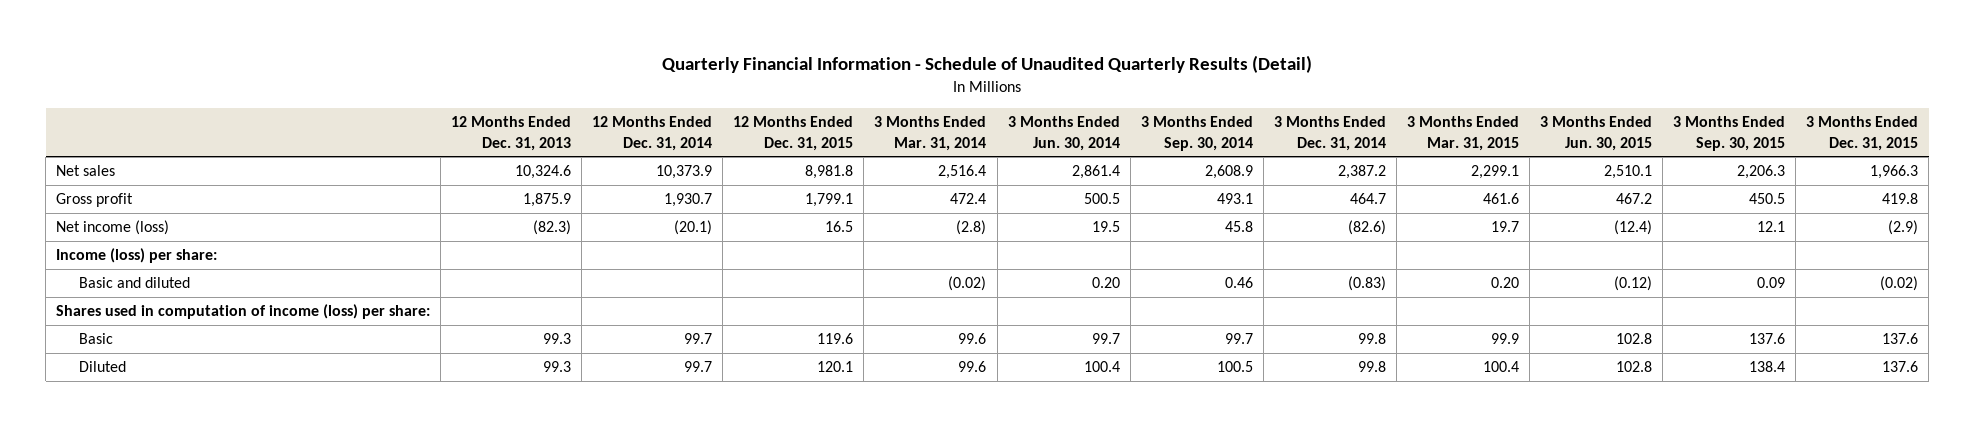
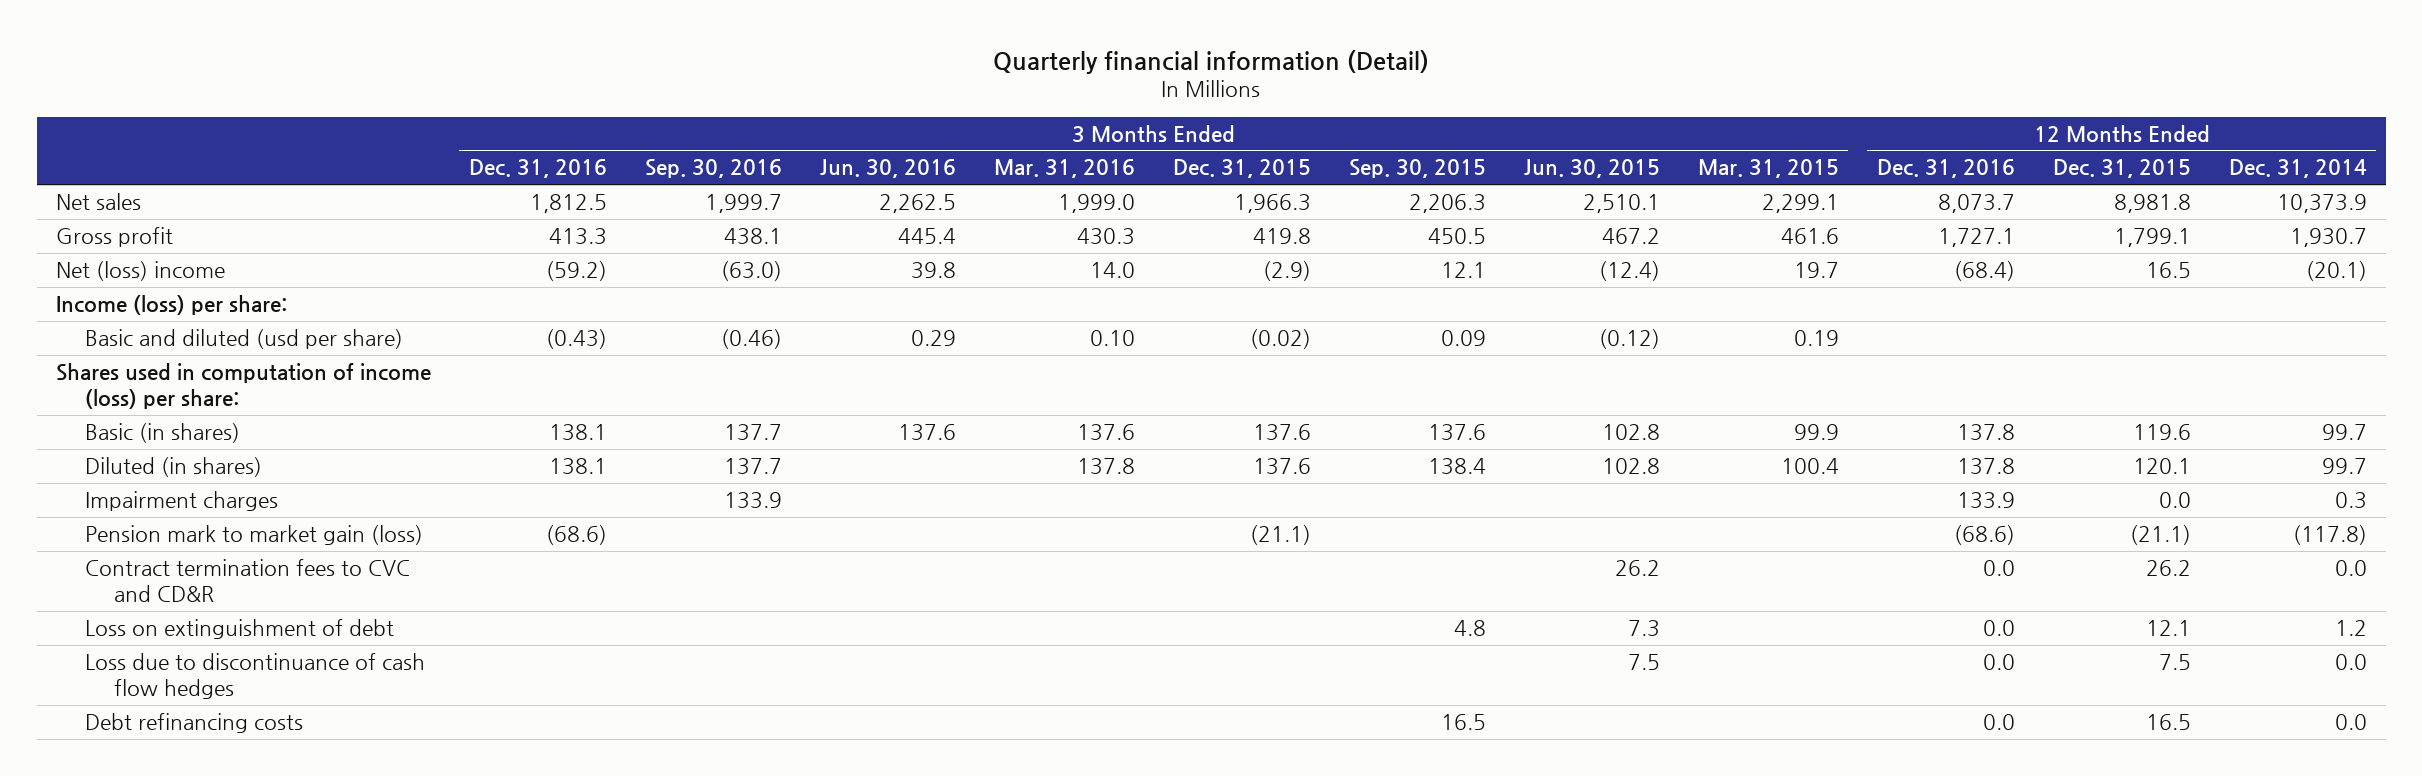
- Quarterly Financial Information - Schedule of Unaudited Quarterly Results (Detail)
+ Quarterly financial information (Detail)
- | 12 Months Ended Dec. 31, 2013 | 12 Months Ended Dec. 31, 2014 | 12 Months Ended Dec. 31, 2015 | 3 Months Ended Mar. 31, 2014 | 3 Months Ended Jun. 30, 2014 | 3 Months Ended Sep. 30, 2014 | 3 Months Ended Dec. 31, 2014 | 3 Months Ended Mar. 31, 2015 | 3 Months Ended Jun. 30, 2015 | 3 Months Ended Sep. 30, 2015 | 3 Months Ended Dec. 31, 2015
+ | 3 Months Ended Dec. 31, 2016 | 3 Months Ended Sep. 30, 2016 | 3 Months Ended Jun. 30, 2016 | 3 Months Ended Mar. 31, 2016 | 3 Months Ended Dec. 31, 2015 | 3 Months Ended Sep. 30, 2015 | 3 Months Ended Jun. 30, 2015 | 3 Months Ended Mar. 31, 2015 | 12 Months Ended Dec. 31, 2016 | 12 Months Ended Dec. 31, 2015 | 12 Months Ended Dec. 31, 2014
- Net income (loss) | (82.3) | (20.1) | 16.5 | (2.8) | 19.5 | 45.8 | (82.6) | 19.7 | (12.4) | 12.1 | (2.9)
+ Net (loss) income | (59.2) | (63.0) | 39.8 | 14.0 | (2.9) | 12.1 | (12.4) | 19.7 | (68.4) | 16.5 | (20.1)
- Basic and diluted | | | | (0.02) | 0.20 | 0.46 | (0.83) | 0.20 | (0.12) | 0.09 | (0.02)
+ Basic and diluted (usd per share) | (0.43) | (0.46) | 0.29 | 0.10 | (0.02) | 0.09 | (0.12) | 0.19 | | |
- Basic | 99.3 | 99.7 | 119.6 | 99.6 | 99.7 | 99.7 | 99.8 | 99.9 | 102.8 | 137.6 | 137.6
- Diluted | 99.3 | 99.7 | 120.1 | 99.6 | 100.4 | 100.5 | 99.8 | 100.4 | 102.8 | 138.4 | 137.6
+ Basic (in shares) | 138.1 | 137.7 | 137.6 | 137.6 | 137.6 | 137.6 | 102.8 | 99.9 | 137.8 | 119.6 | 99.7
+ Diluted (in shares) | 138.1 | 137.7 | | 137.8 | 137.6 | 138.4 | 102.8 | 100.4 | 137.8 | 120.1 | 99.7
+ Impairment charges | | 133.9 | | | | | | | 133.9 | 0.0 | 0.3
+ Pension mark to market gain (loss) | (68.6) | | | | (21.1) | | | | (68.6) | (21.1) | (117.8)
+ Contract termination fees to CVC and CD&R | | | | | | | 26.2 | | 0.0 | 26.2 | 0.0
+ Loss on extinguishment of debt | | | | | | 4.8 | 7.3 | | 0.0 | 12.1 | 1.2
+ Loss due to discontinuance of cash flow hedges | | | | | | | 7.5 | | 0.0 | 7.5 | 0.0
+ Debt refinancing costs | | | | | | 16.5 | | | 0.0 | 16.5 | 0.0

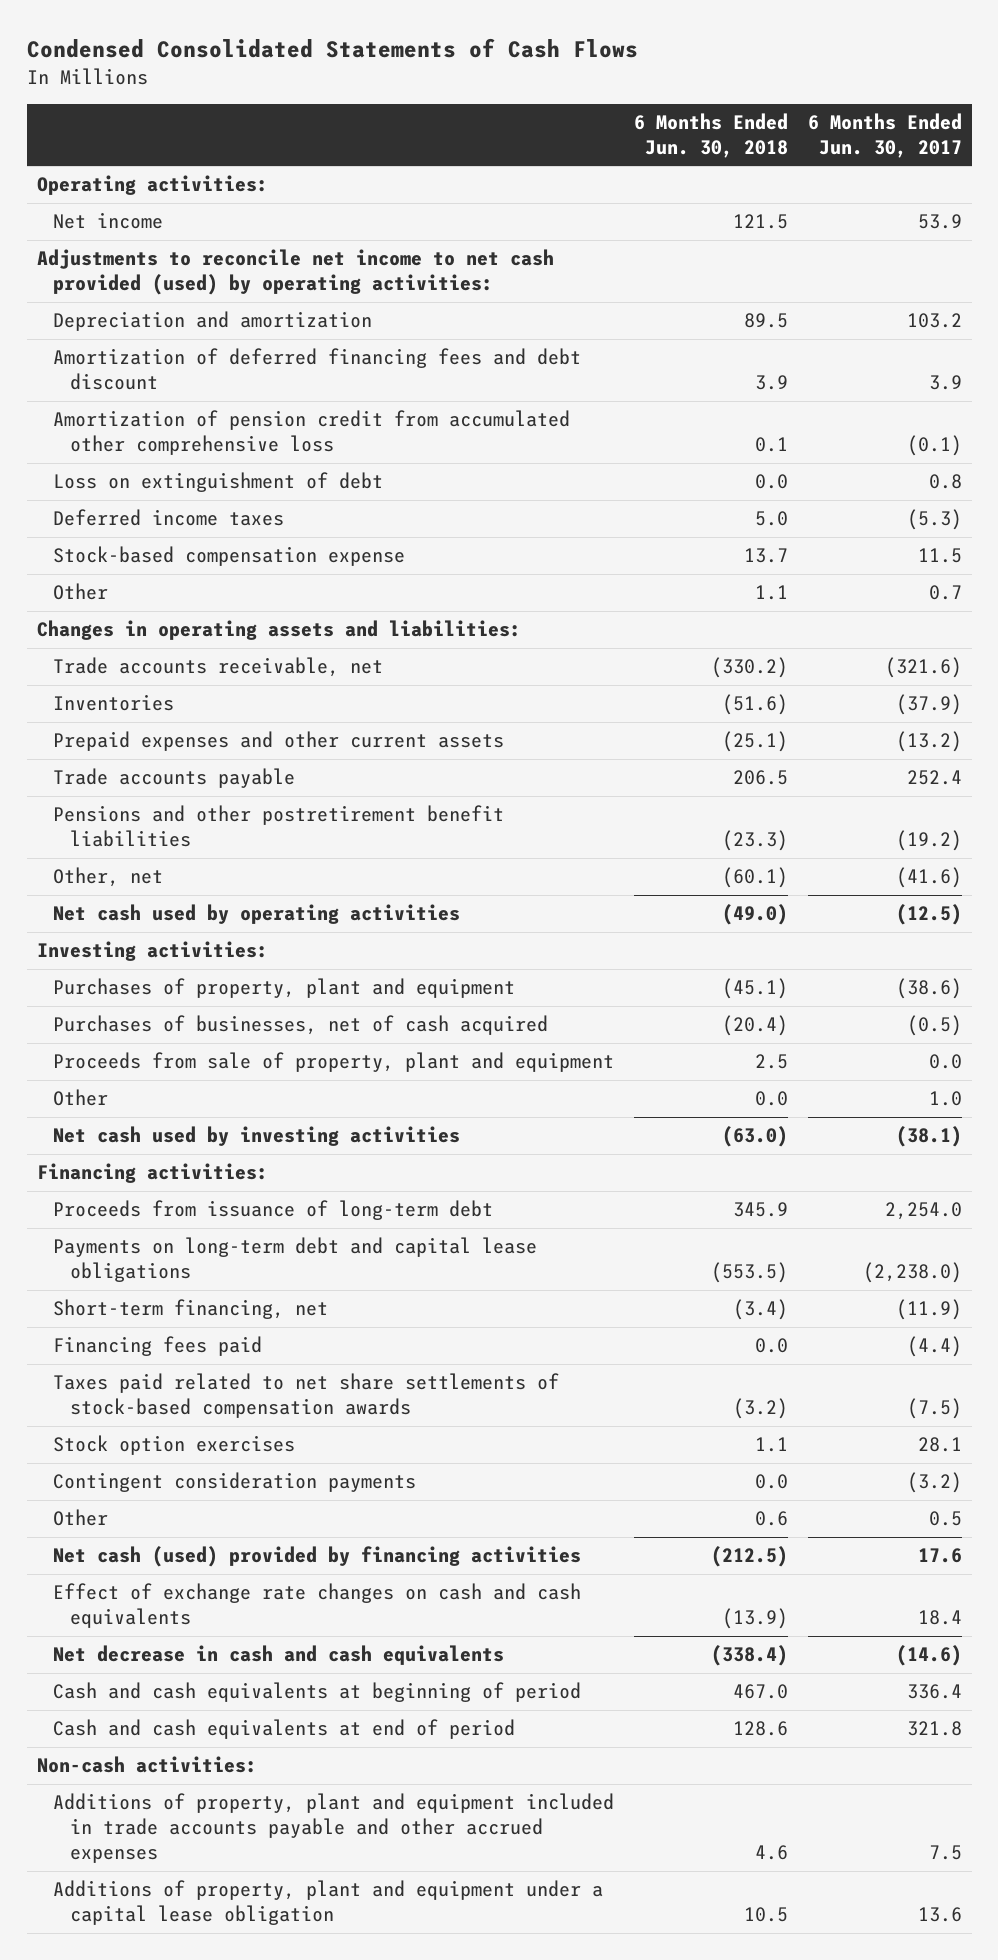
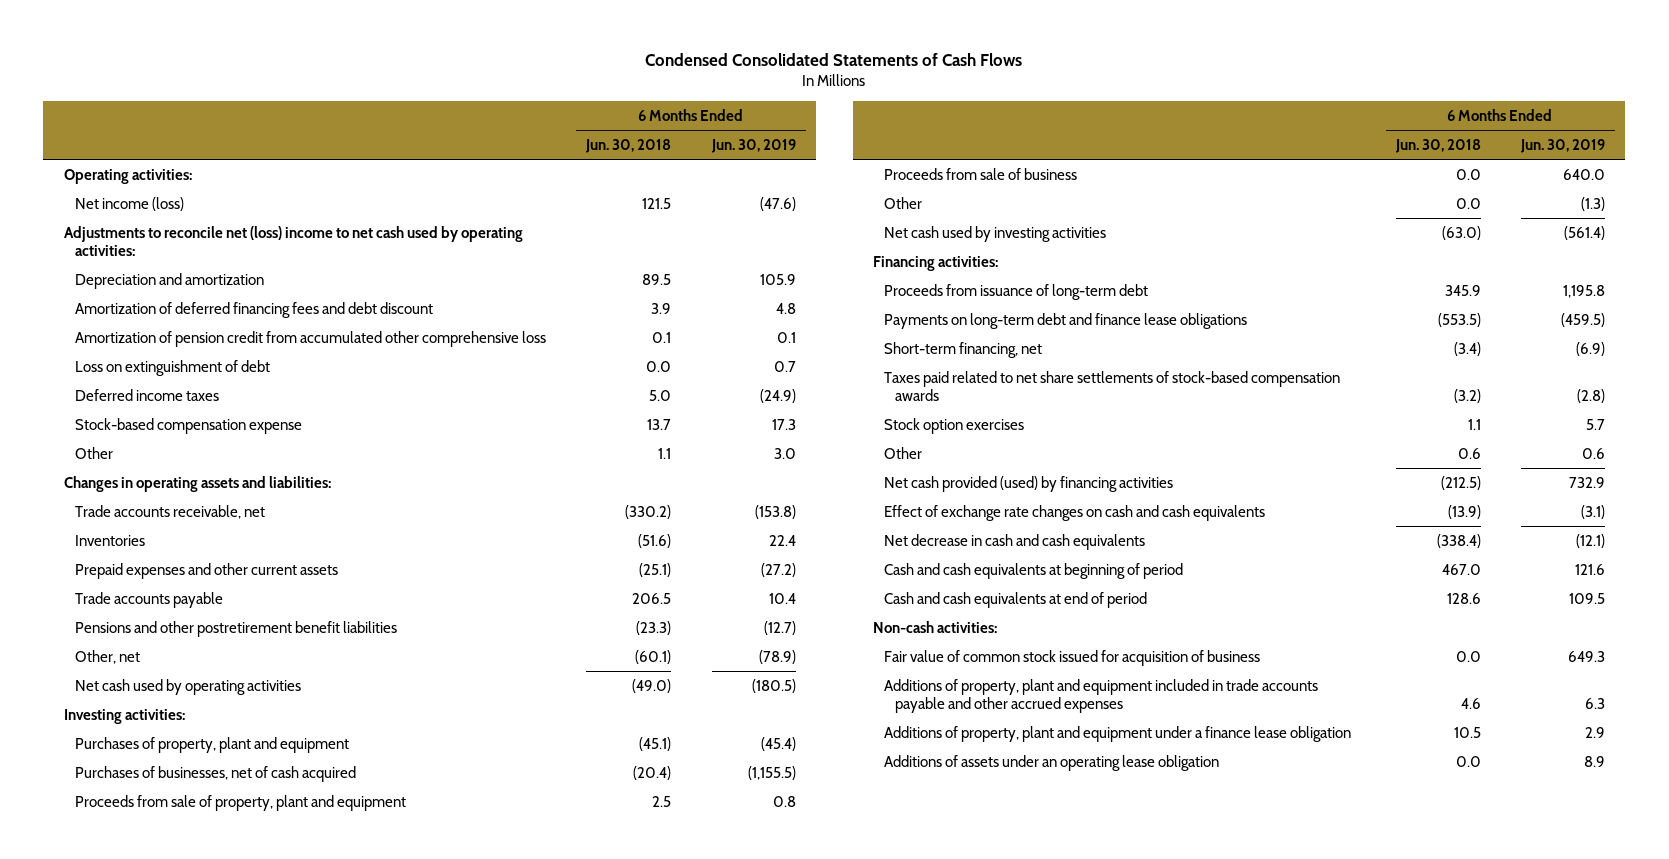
- | 6 Months Ended Jun. 30, 2018 | 6 Months Ended Jun. 30, 2017
+ | 6 Months Ended Jun. 30, 2018 | 6 Months Ended Jun. 30, 2019
- Net income | 121.5 | 53.9
- Adjustments to reconcile net income to net cash provided (used) by operating activities:
+ Net income (loss) | 121.5 | (47.6)
+ Adjustments to reconcile net (loss) income to net cash used by operating activities:
+ Proceeds from sale of business | 0.0 | 640.0
- Payments on long-term debt and capital lease obligations | (553.5) | (2,238.0)
+ Payments on long-term debt and finance lease obligations | (553.5) | (459.5)
- Financing fees paid | 0.0 | (4.4)
- Contingent consideration payments | 0.0 | (3.2)
- Net cash (used) provided by financing activities | (212.5) | 17.6
+ Net cash provided (used) by financing activities | (212.5) | 732.9
+ Fair value of common stock issued for acquisition of business | 0.0 | 649.3
- Additions of property, plant and equipment under a capital lease obligation | 10.5 | 13.6
+ Additions of property, plant and equipment under a finance lease obligation | 10.5 | 2.9
+ Additions of assets under an operating lease obligation | 0.0 | 8.9

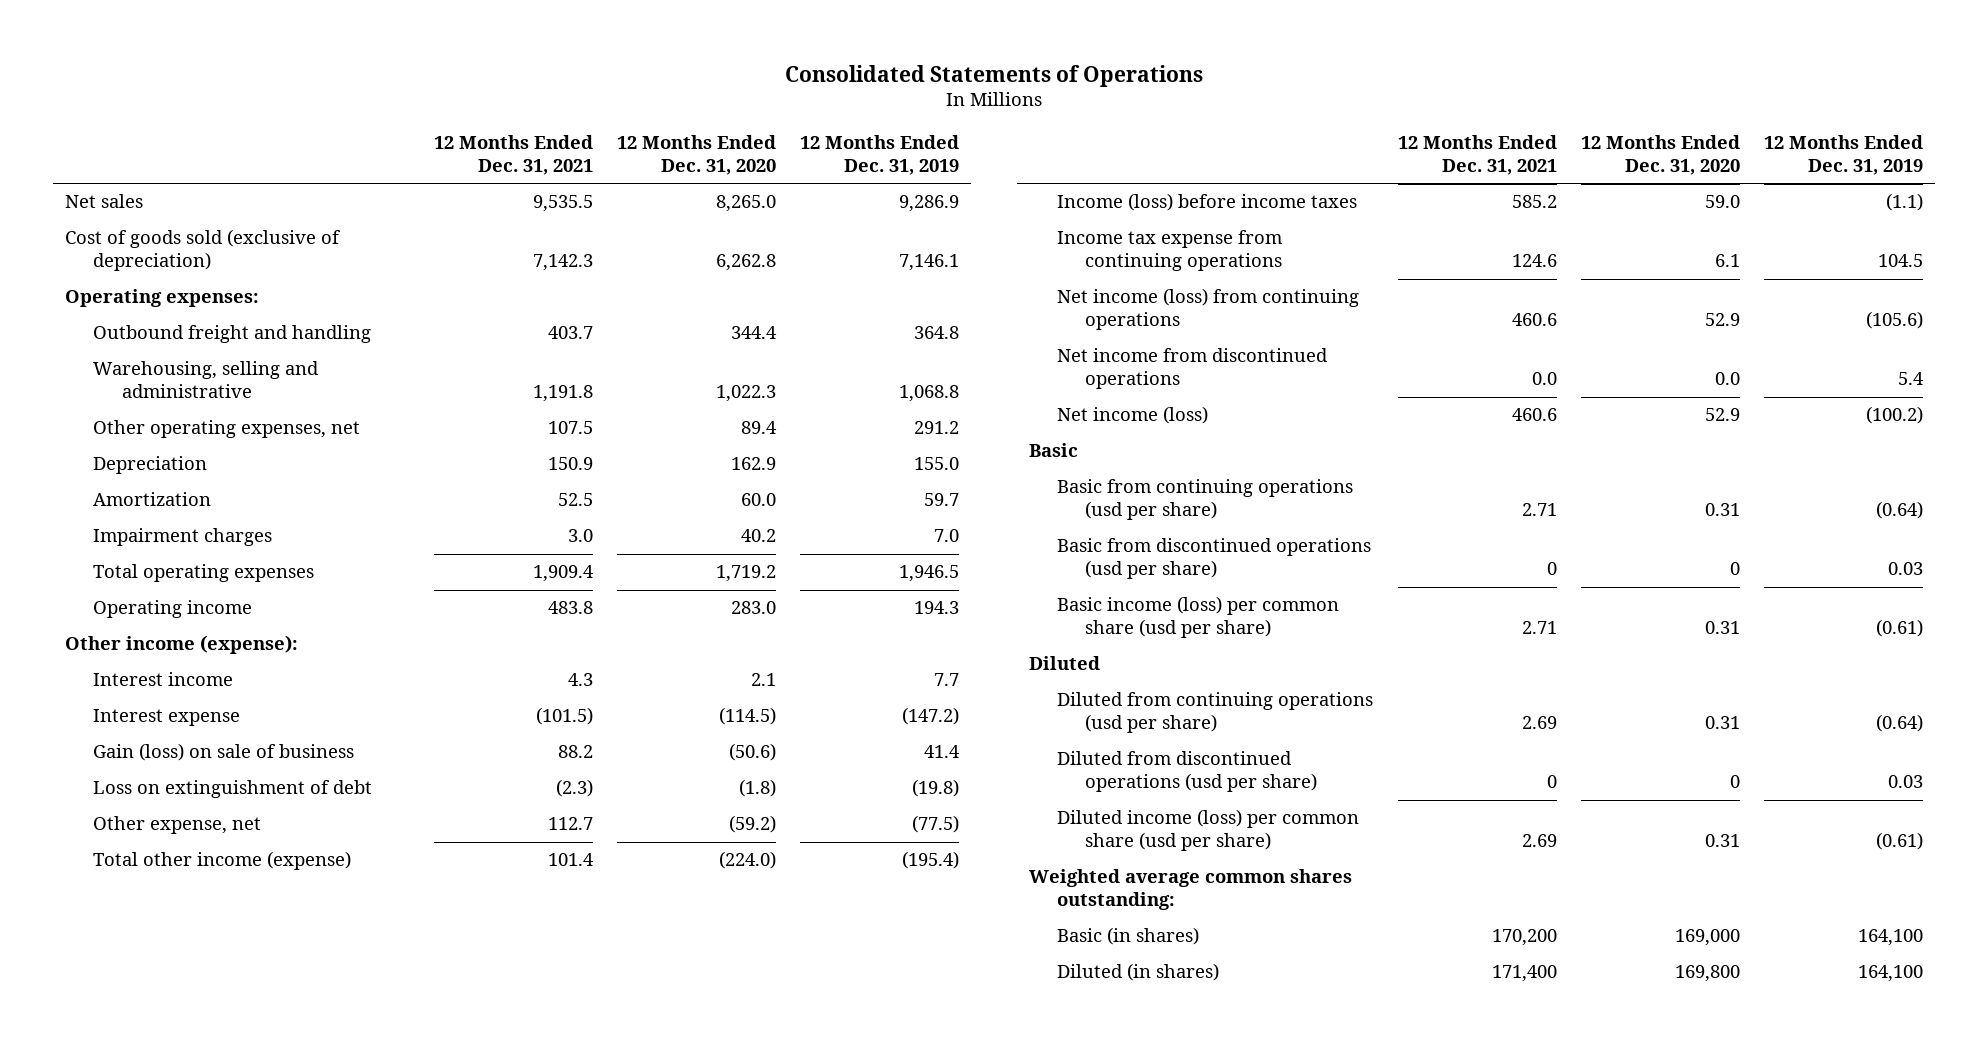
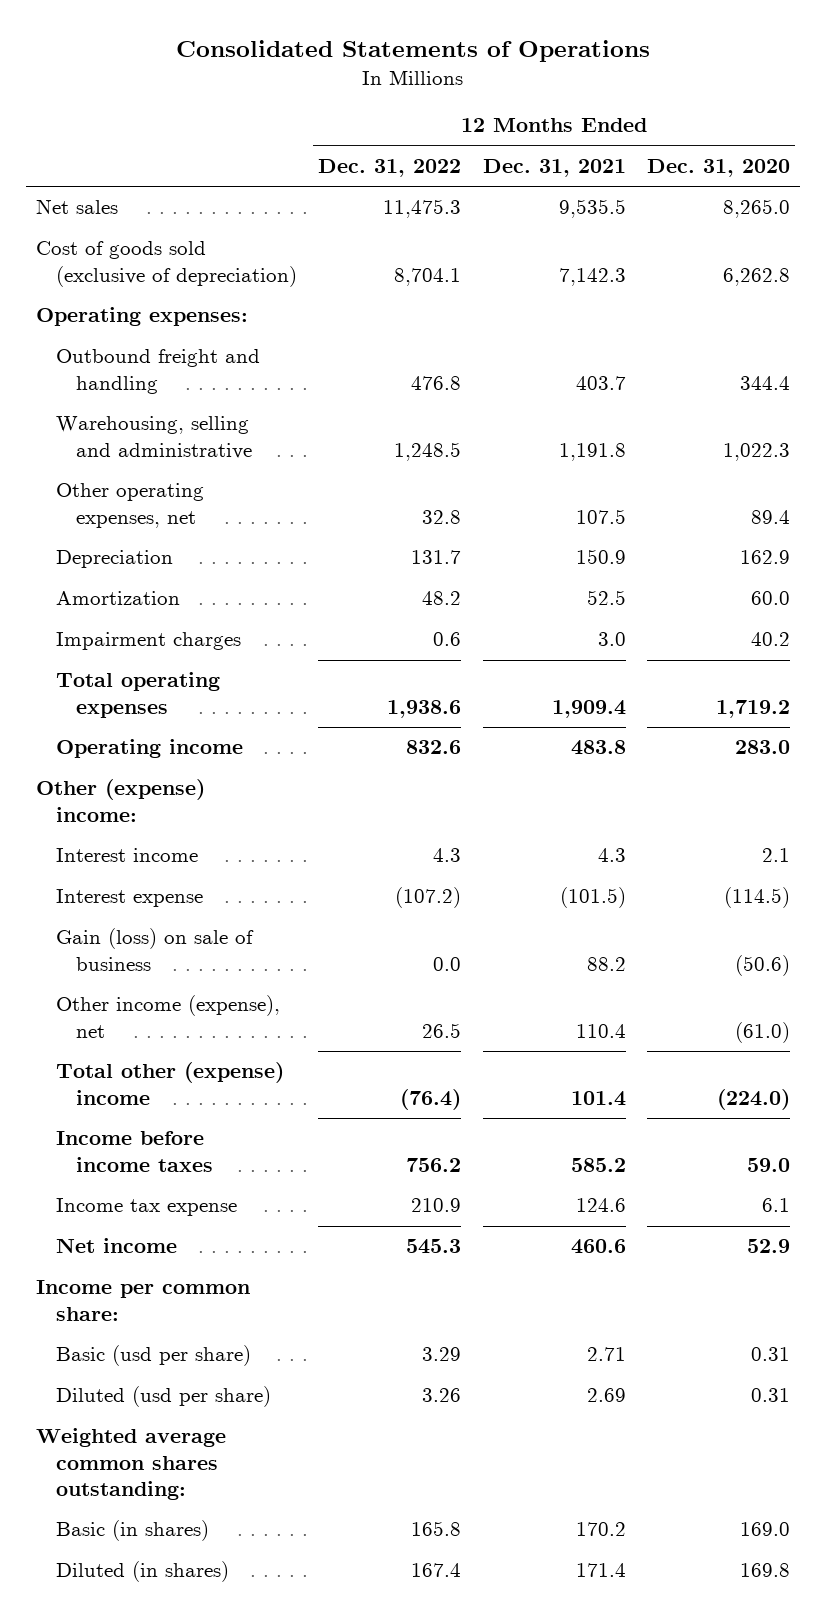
- | 12 Months Ended Dec. 31, 2021 | 12 Months Ended Dec. 31, 2020 | 12 Months Ended Dec. 31, 2019
+ | 12 Months Ended Dec. 31, 2022 | 12 Months Ended Dec. 31, 2021 | 12 Months Ended Dec. 31, 2020
- Other income (expense):
+ Other (expense) income:
- Loss on extinguishment of debt | (2.3) | (1.8) | (19.8)
- Other expense, net | 112.7 | (59.2) | (77.5)
- Total other income (expense) | 101.4 | (224.0) | (195.4)
- Income (loss) before income taxes | 585.2 | 59.0 | (1.1)
- Income tax expense from continuing operations | 124.6 | 6.1 | 104.5
- Net income (loss) from continuing operations | 460.6 | 52.9 | (105.6)
- Net income from discontinued operations | 0.0 | 0.0 | 5.4
- Net income (loss) | 460.6 | 52.9 | (100.2)
- Basic
- Basic from continuing operations (usd per share) | 2.71 | 0.31 | (0.64)
- Basic from discontinued operations (usd per share) | 0 | 0 | 0.03
- Basic income (loss) per common share (usd per share) | 2.71 | 0.31 | (0.61)
- Diluted
- Diluted from continuing operations (usd per share) | 2.69 | 0.31 | (0.64)
- Diluted from discontinued operations (usd per share) | 0 | 0 | 0.03
- Diluted income (loss) per common share (usd per share) | 2.69 | 0.31 | (0.61)
+ Other income (expense), net | 26.5 | 110.4 | (61.0)
+ Total other (expense) income | (76.4) | 101.4 | (224.0)
+ Income before income taxes | 756.2 | 585.2 | 59.0
+ Income tax expense | 210.9 | 124.6 | 6.1
+ Net income | 545.3 | 460.6 | 52.9
+ Income per common share:
+ Basic (usd per share) | 3.29 | 2.71 | 0.31
+ Diluted (usd per share) | 3.26 | 2.69 | 0.31
- Basic (in shares) | 170,200 | 169,000 | 164,100
- Diluted (in shares) | 171,400 | 169,800 | 164,100
+ Basic (in shares) | 165.8 | 170.2 | 169.0
+ Diluted (in shares) | 167.4 | 171.4 | 169.8

